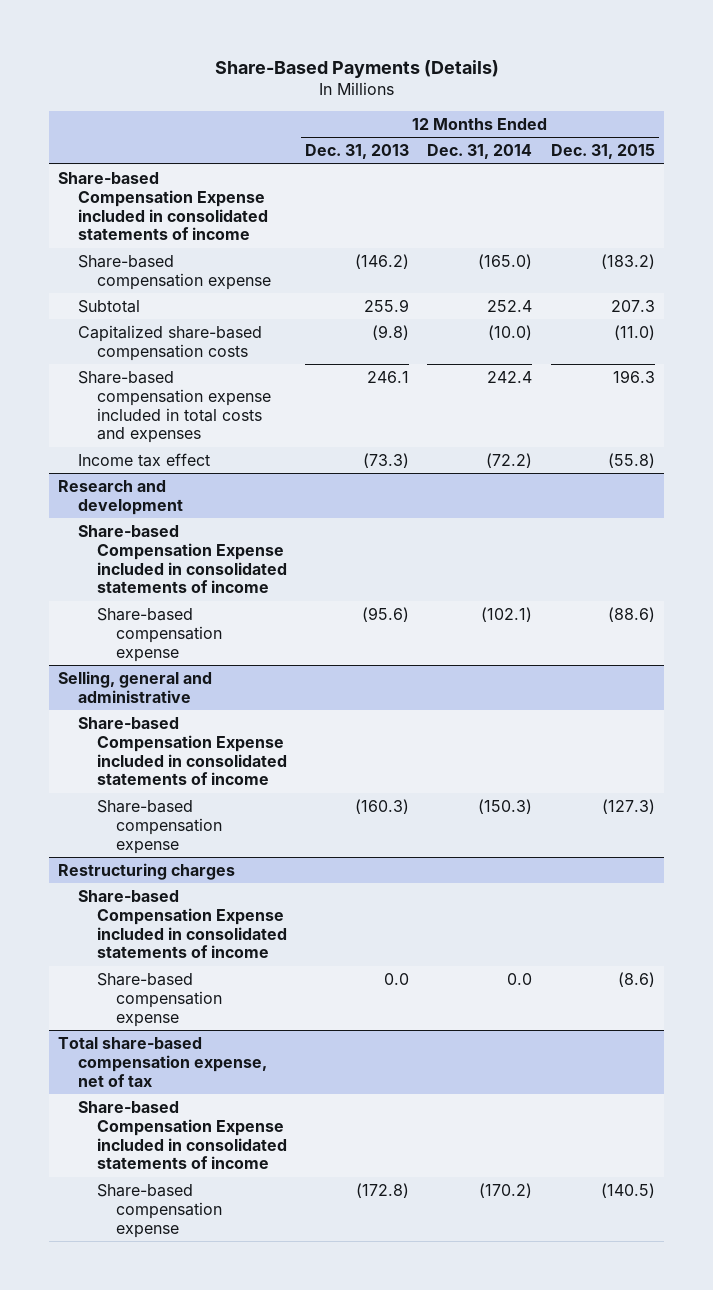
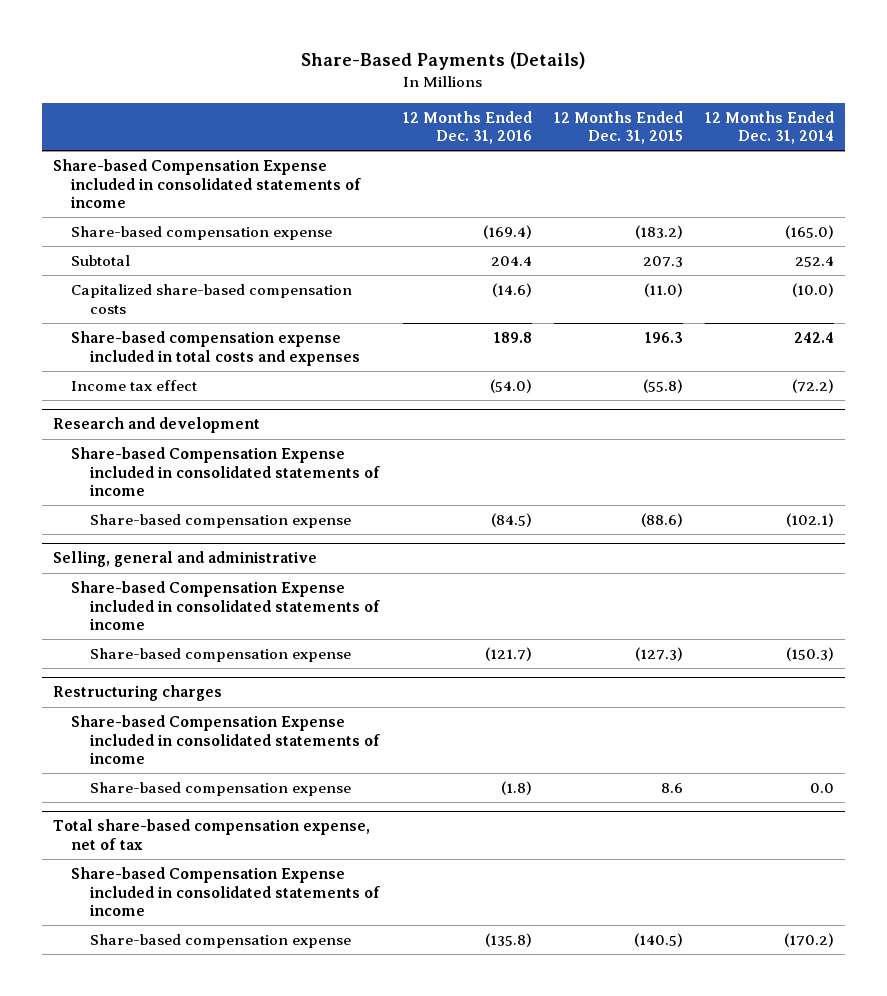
- | 12 Months Ended Dec. 31, 2013 | 12 Months Ended Dec. 31, 2014 | 12 Months Ended Dec. 31, 2015
+ | 12 Months Ended Dec. 31, 2016 | 12 Months Ended Dec. 31, 2015 | 12 Months Ended Dec. 31, 2014
@ Restructuring charges
- Share-based compensation expense | 0.0 | 0.0 | (8.6)
+ Share-based compensation expense | (1.8) | 8.6 | 0.0

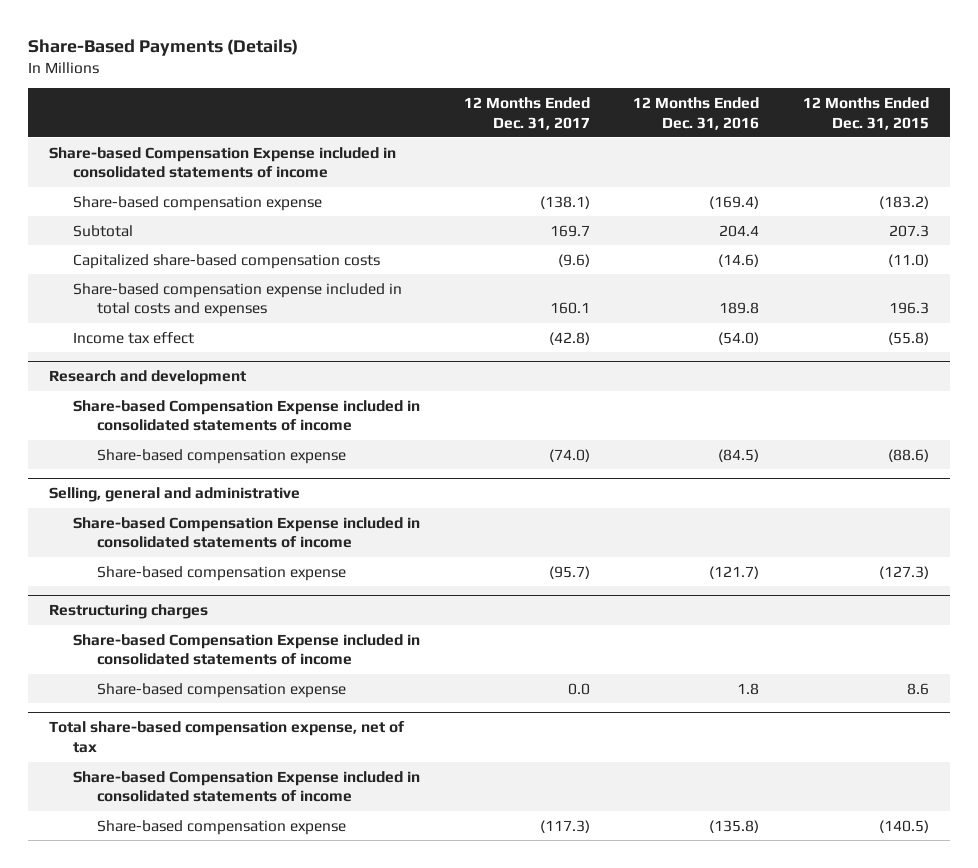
- | 12 Months Ended Dec. 31, 2016 | 12 Months Ended Dec. 31, 2015 | 12 Months Ended Dec. 31, 2014
+ | 12 Months Ended Dec. 31, 2017 | 12 Months Ended Dec. 31, 2016 | 12 Months Ended Dec. 31, 2015
@ Restructuring charges
- Share-based compensation expense | (1.8) | 8.6 | 0.0
+ Share-based compensation expense | 0.0 | 1.8 | 8.6

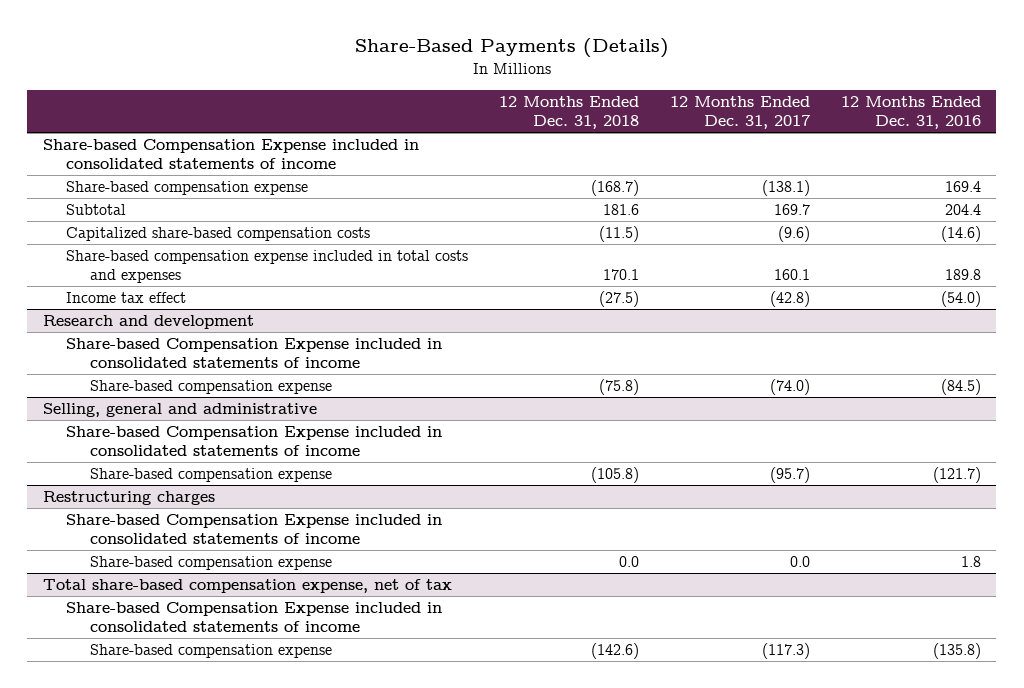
- | 12 Months Ended Dec. 31, 2017 | 12 Months Ended Dec. 31, 2016 | 12 Months Ended Dec. 31, 2015
+ | 12 Months Ended Dec. 31, 2018 | 12 Months Ended Dec. 31, 2017 | 12 Months Ended Dec. 31, 2016
- Share-based compensation expense | (138.1) | (169.4) | (183.2)
+ Share-based compensation expense | (168.7) | (138.1) | 169.4

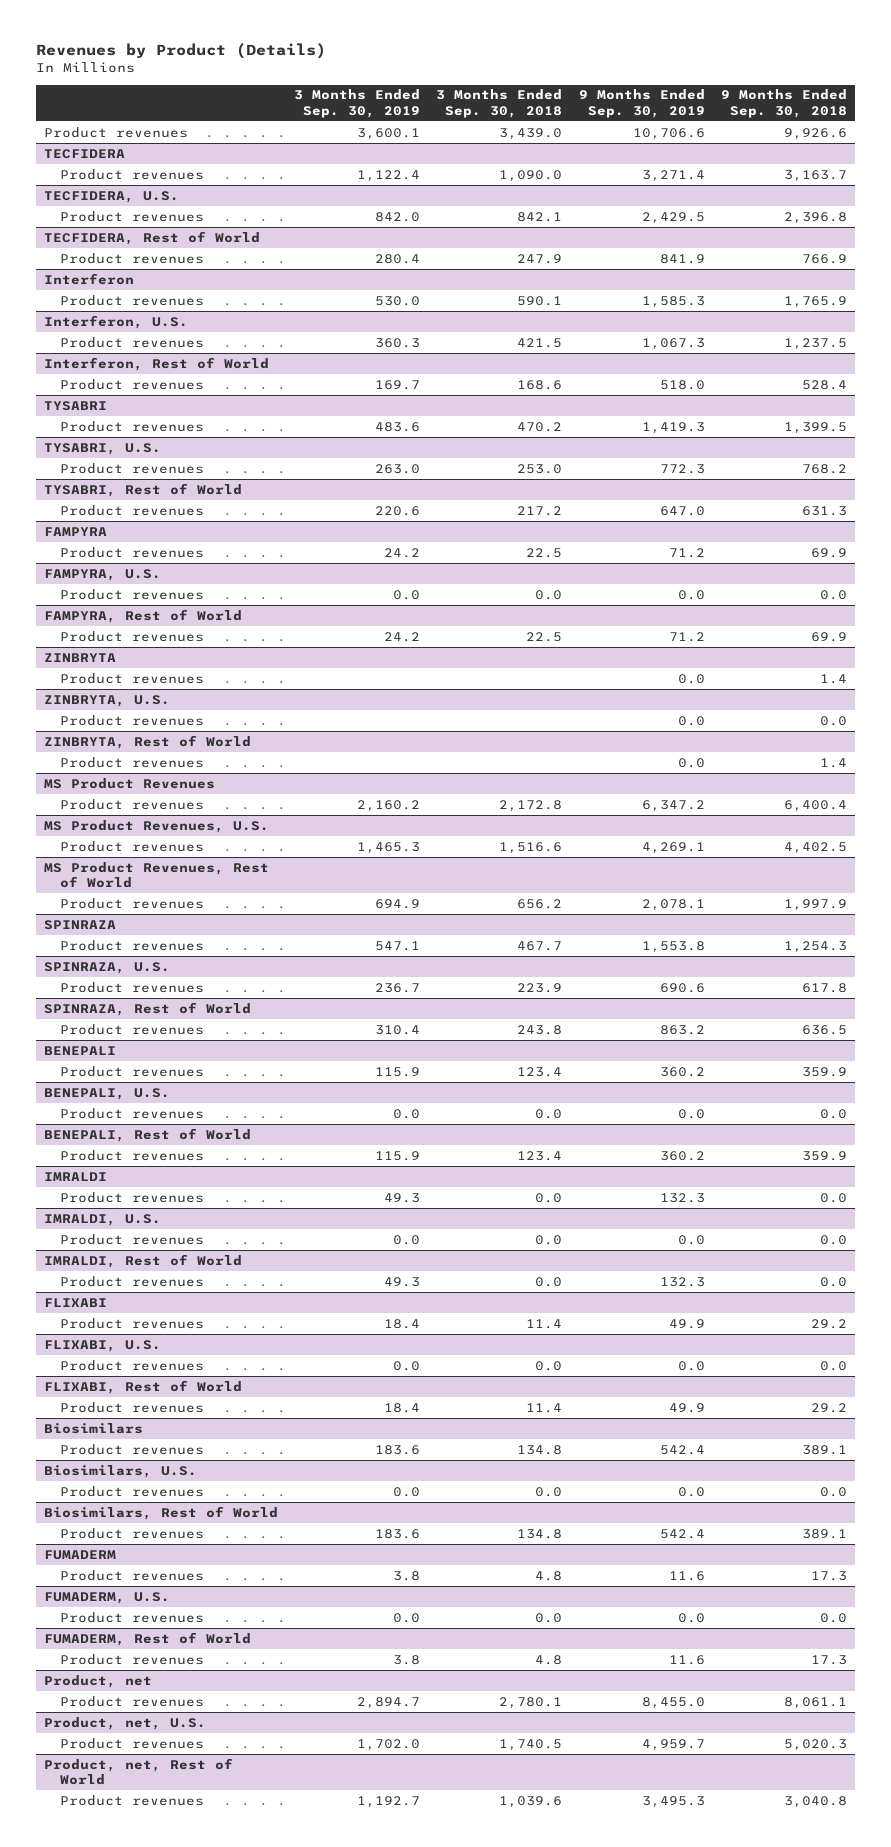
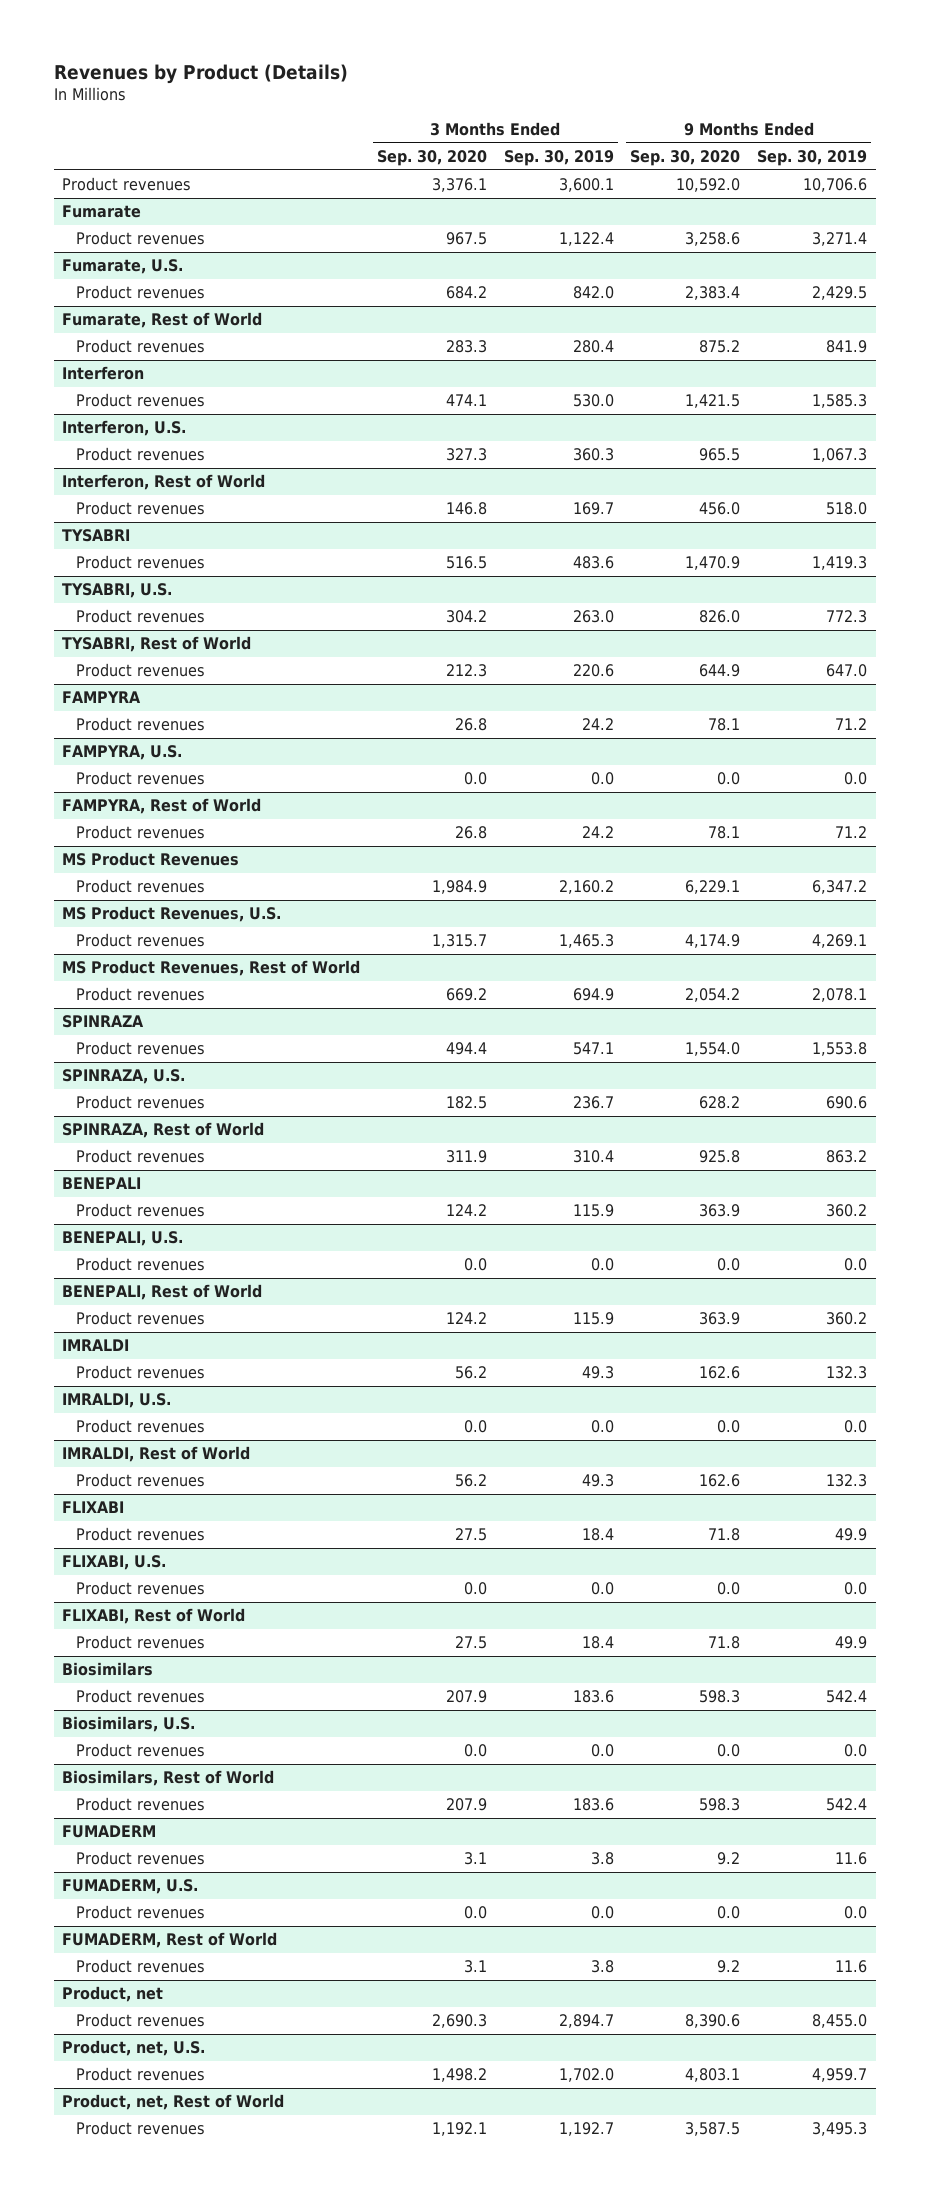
- | 3 Months Ended Sep. 30, 2019 | 3 Months Ended Sep. 30, 2018 | 9 Months Ended Sep. 30, 2019 | 9 Months Ended Sep. 30, 2018
+ | 3 Months Ended Sep. 30, 2020 | 3 Months Ended Sep. 30, 2019 | 9 Months Ended Sep. 30, 2020 | 9 Months Ended Sep. 30, 2019
- TECFIDERA
+ Fumarate
- TECFIDERA, U.S.
+ Fumarate, U.S.
- TECFIDERA, Rest of World
+ Fumarate, Rest of World
- ZINBRYTA
- Product revenues | | | 0.0 | 1.4
- ZINBRYTA, U.S.
- Product revenues | | | 0.0 | 0.0
- ZINBRYTA, Rest of World
- Product revenues | | | 0.0 | 1.4

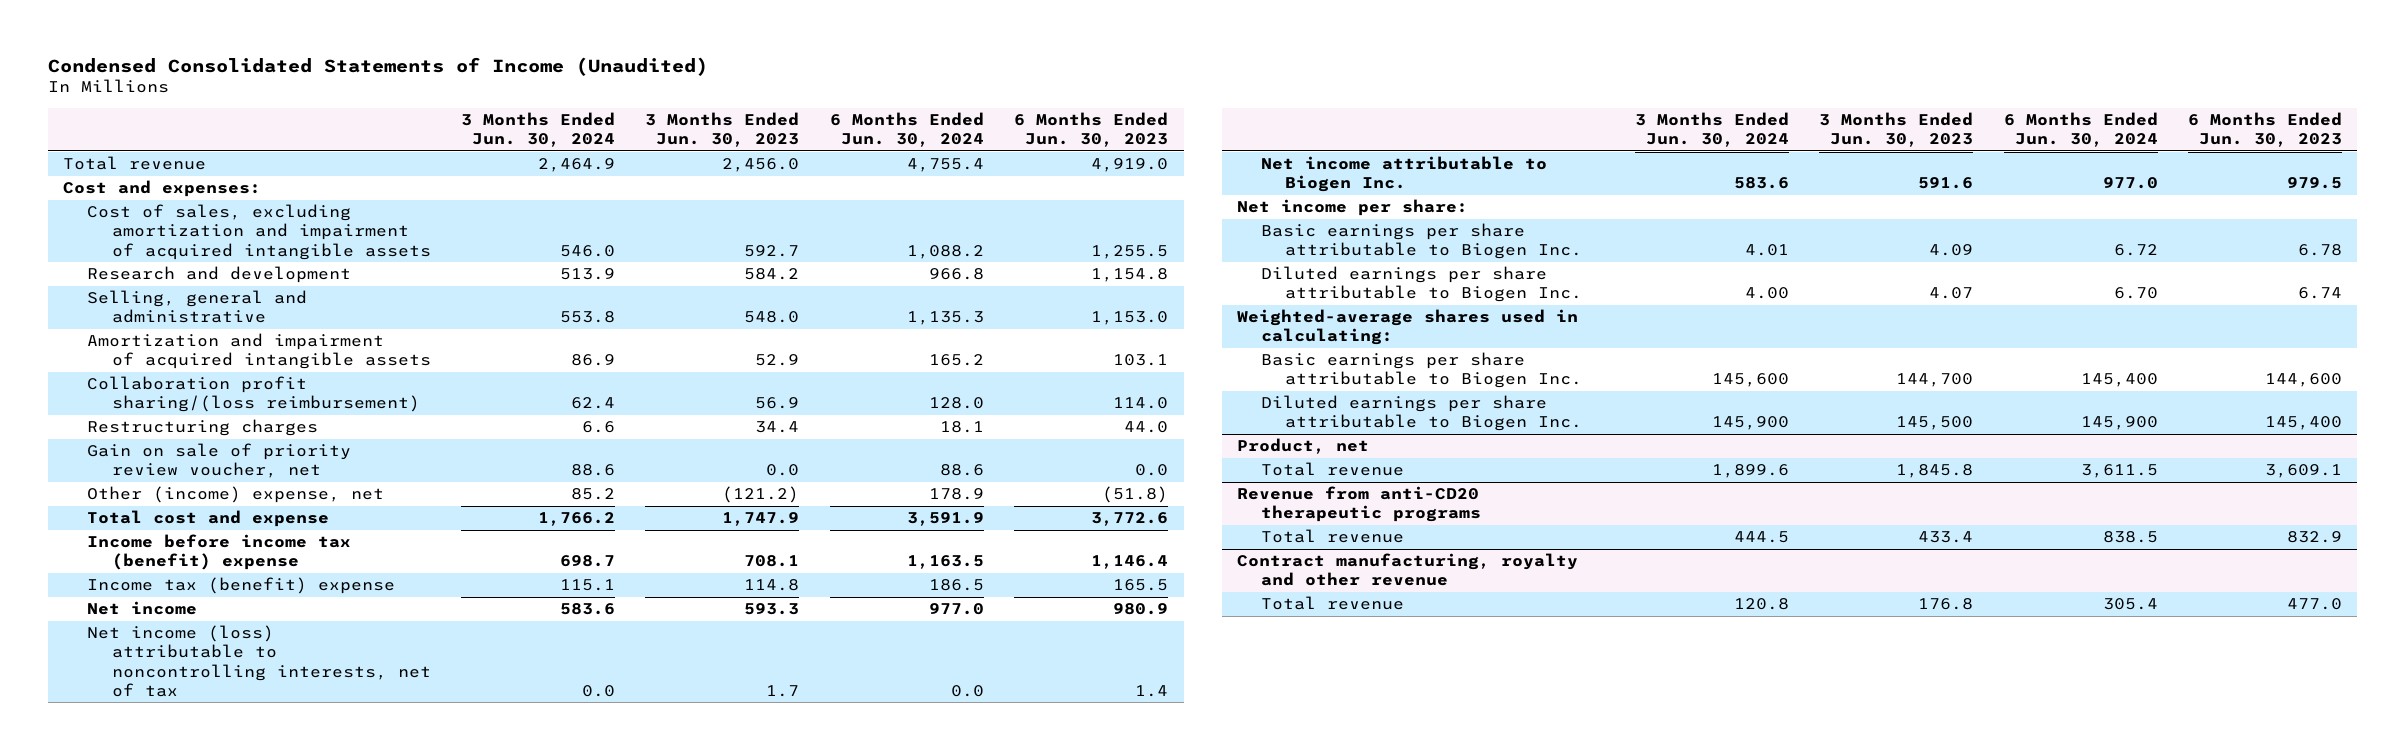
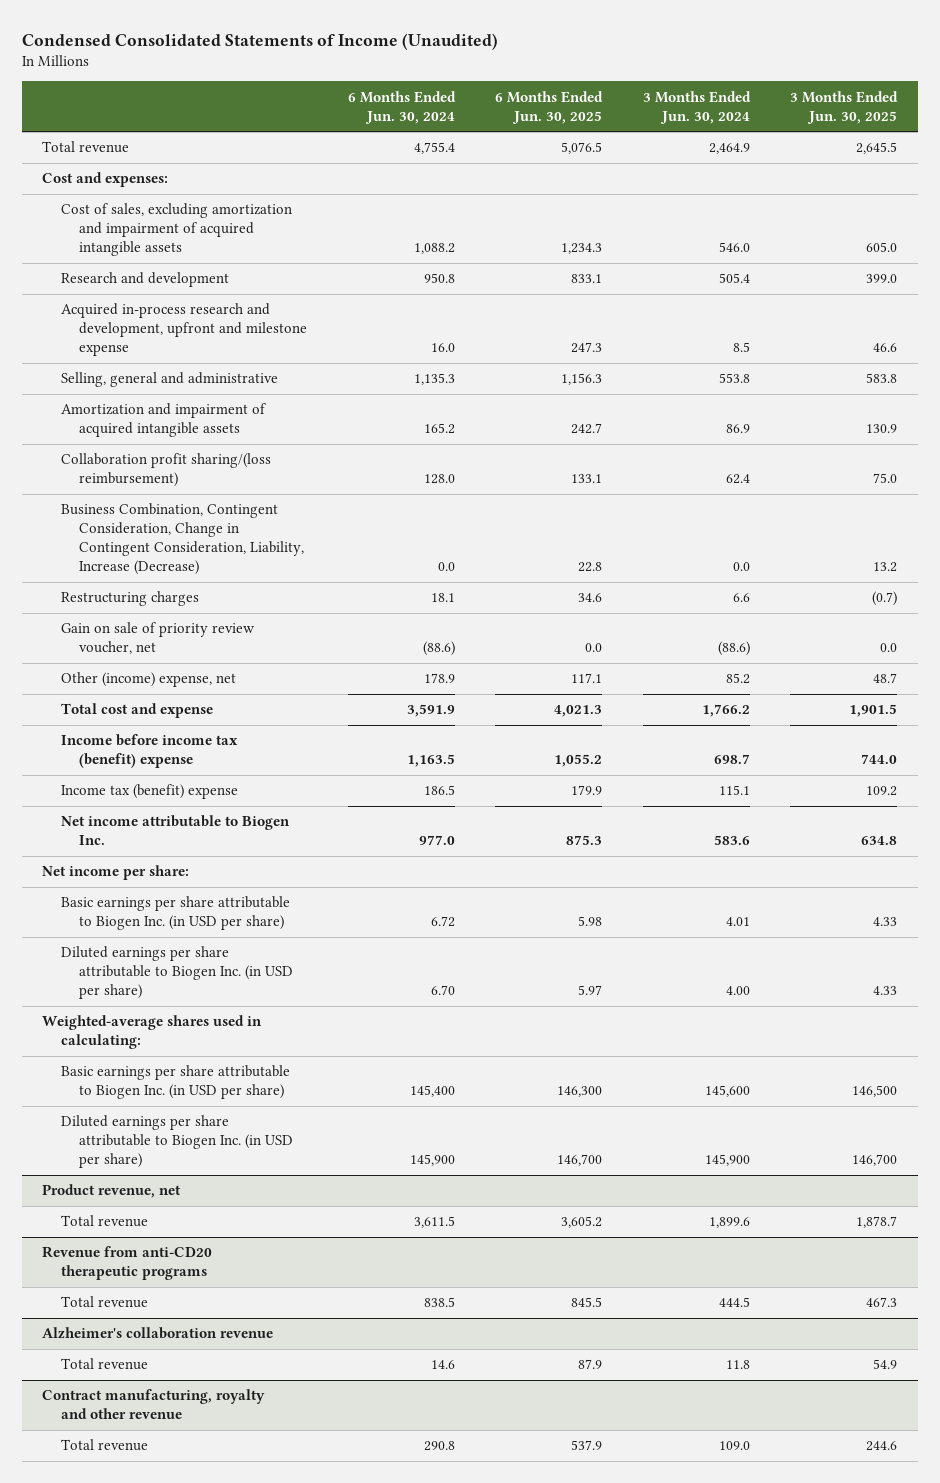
- | 3 Months Ended Jun. 30, 2024 | 3 Months Ended Jun. 30, 2023 | 6 Months Ended Jun. 30, 2024 | 6 Months Ended Jun. 30, 2023
+ | 6 Months Ended Jun. 30, 2024 | 6 Months Ended Jun. 30, 2025 | 3 Months Ended Jun. 30, 2024 | 3 Months Ended Jun. 30, 2025
- Research and development | 513.9 | 584.2 | 966.8 | 1,154.8
+ Research and development | 950.8 | 833.1 | 505.4 | 399.0
+ Acquired in-process research and development, upfront and milestone expense | 16.0 | 247.3 | 8.5 | 46.6
+ Business Combination, Contingent Consideration, Change in Contingent Consideration, Liability, Increase (Decrease) | 0.0 | 22.8 | 0.0 | 13.2
- Gain on sale of priority review voucher, net | 88.6 | 0.0 | 88.6 | 0.0
+ Gain on sale of priority review voucher, net | (88.6) | 0.0 | (88.6) | 0.0
- Net income | 583.6 | 593.3 | 977.0 | 980.9
- Net income (loss) attributable to noncontrolling interests, net of tax | 0.0 | 1.7 | 0.0 | 1.4
- Basic earnings per share attributable to Biogen Inc. | 4.01 | 4.09 | 6.72 | 6.78
- Diluted earnings per share attributable to Biogen Inc. | 4.00 | 4.07 | 6.70 | 6.74
+ Basic earnings per share attributable to Biogen Inc. (in USD per share) | 6.72 | 5.98 | 4.01 | 4.33
+ Diluted earnings per share attributable to Biogen Inc. (in USD per share) | 6.70 | 5.97 | 4.00 | 4.33
- Basic earnings per share attributable to Biogen Inc. | 145,600 | 144,700 | 145,400 | 144,600
- Diluted earnings per share attributable to Biogen Inc. | 145,900 | 145,500 | 145,900 | 145,400
- Product, net
+ Basic earnings per share attributable to Biogen Inc. (in USD per share) | 145,400 | 146,300 | 145,600 | 146,500
+ Diluted earnings per share attributable to Biogen Inc. (in USD per share) | 145,900 | 146,700 | 145,900 | 146,700
+ Product revenue, net
+ Alzheimer's collaboration revenue
+ Total revenue | 14.6 | 87.9 | 11.8 | 54.9
@ Contract manufacturing, royalty and other revenue
- Total revenue | 120.8 | 176.8 | 305.4 | 477.0
+ Total revenue | 290.8 | 537.9 | 109.0 | 244.6

